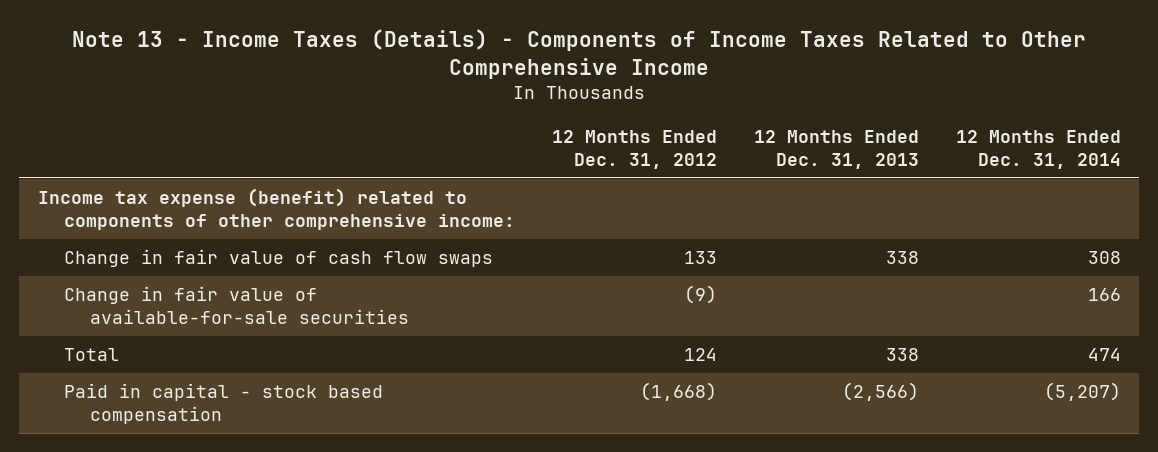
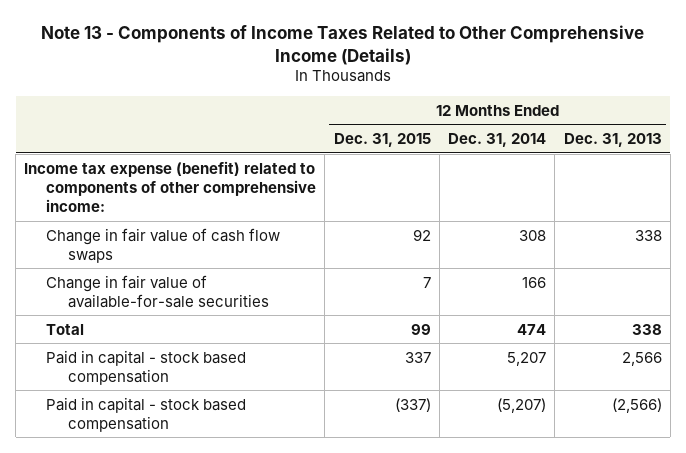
- Note 13 - Income Taxes (Details) - Components of Income Taxes Related to Other Comprehensive Income
+ Note 13 - Components of Income Taxes Related to Other Comprehensive Income (Details)
- | 12 Months Ended Dec. 31, 2012 | 12 Months Ended Dec. 31, 2013 | 12 Months Ended Dec. 31, 2014
+ | 12 Months Ended Dec. 31, 2015 | 12 Months Ended Dec. 31, 2014 | 12 Months Ended Dec. 31, 2013
+ Paid in capital - stock based compensation | 337 | 5,207 | 2,566

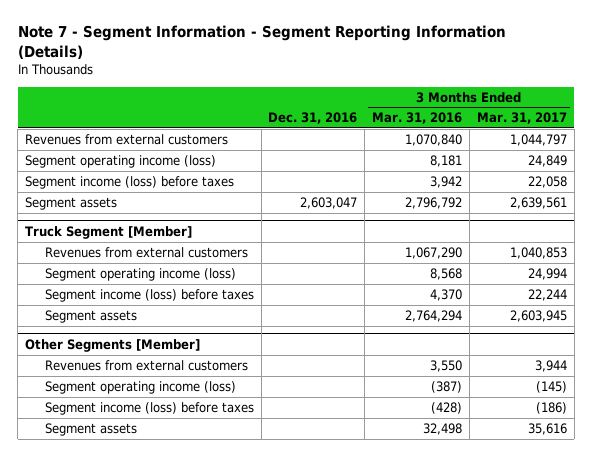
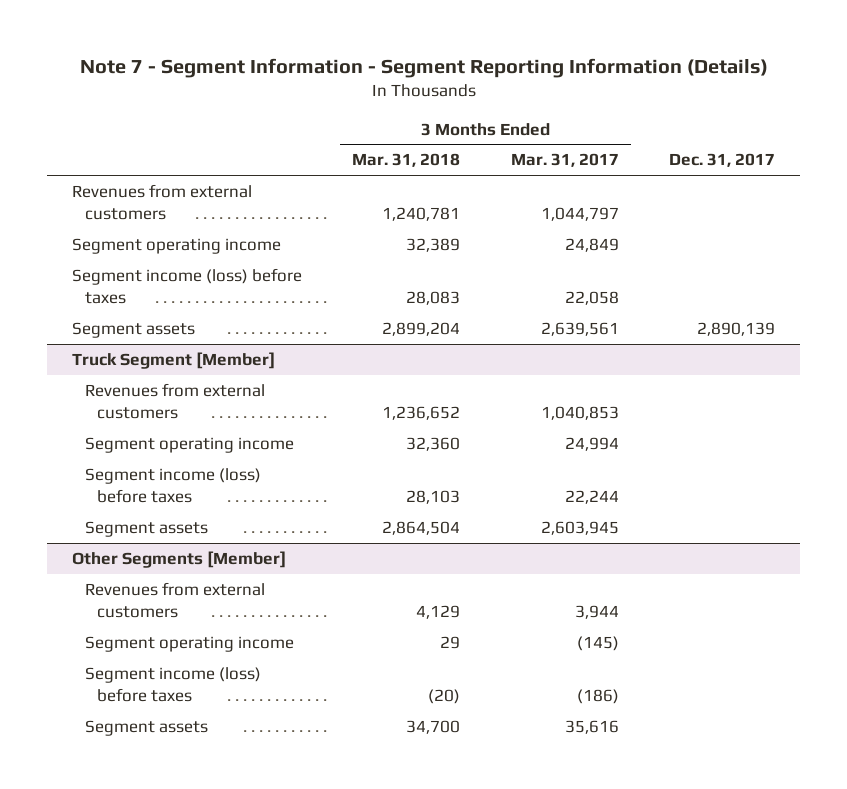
- | Dec. 31, 2016 | 3 Months Ended Mar. 31, 2016 | 3 Months Ended Mar. 31, 2017
+ | 3 Months Ended Mar. 31, 2018 | 3 Months Ended Mar. 31, 2017 | Dec. 31, 2017
- Segment operating income (loss) | | 8,181 | 24,849
+ Segment operating income | 32,389 | 24,849 |
@ Truck Segment [Member]
- Segment operating income (loss) | | 8,568 | 24,994
+ Segment operating income | 32,360 | 24,994 |
@ Other Segments [Member]
- Segment operating income (loss) | | (387) | (145)
+ Segment operating income | 29 | (145) |

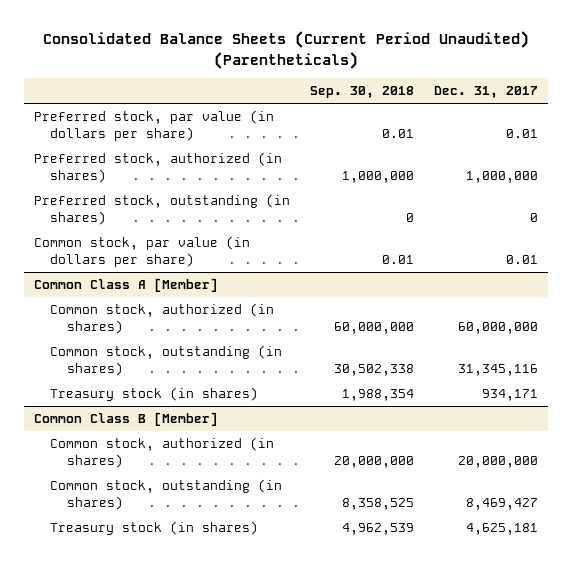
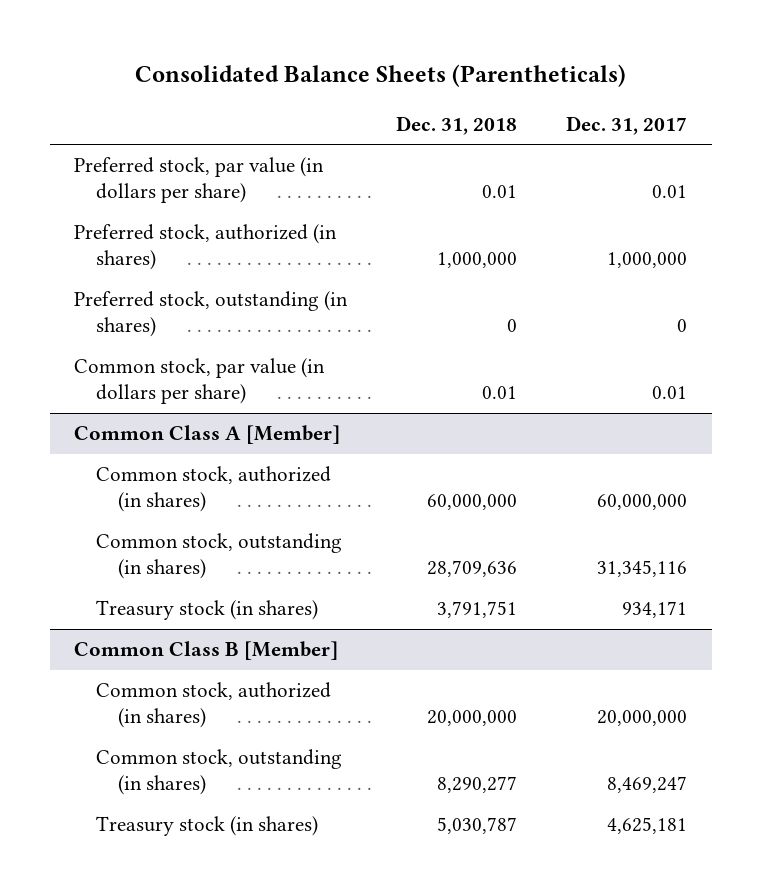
- Consolidated Balance Sheets (Current Period Unaudited) (Parentheticals)
+ Consolidated Balance Sheets (Parentheticals)
- | Sep. 30, 2018 | Dec. 31, 2017
+ | Dec. 31, 2018 | Dec. 31, 2017
@ Common Class B [Member]
- Common stock, outstanding (in shares) | 8,358,525 | 8,469,427
+ Common stock, outstanding (in shares) | 8,290,277 | 8,469,247

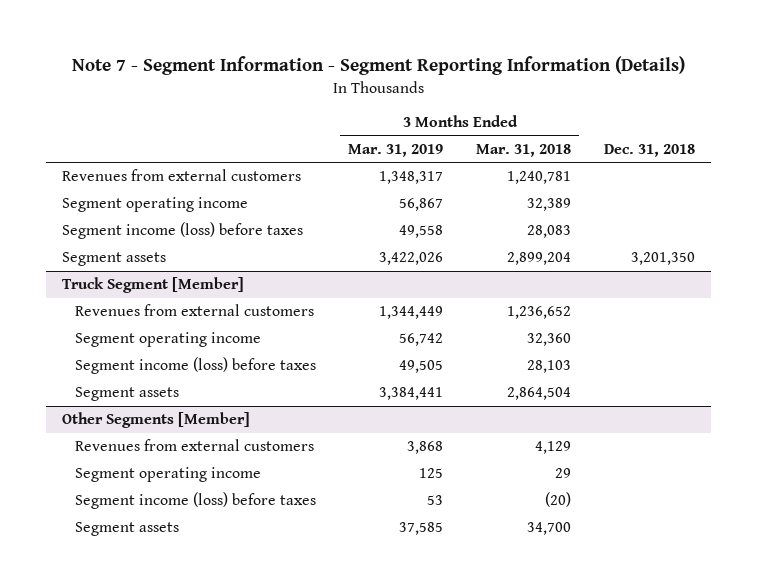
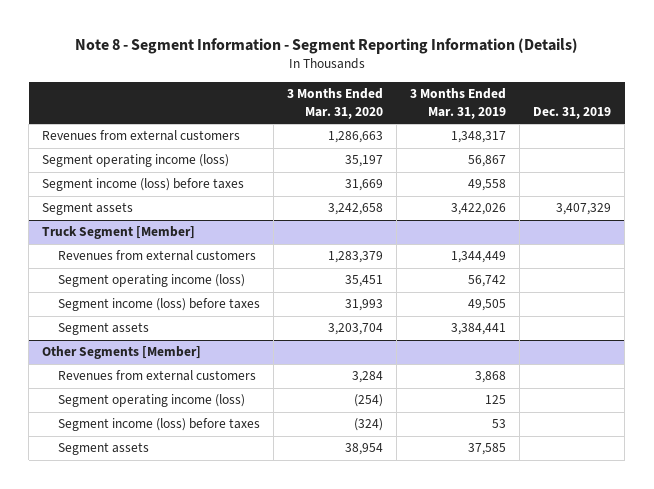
- Note 7 - Segment Information - Segment Reporting Information (Details)
+ Note 8 - Segment Information - Segment Reporting Information (Details)
- | 3 Months Ended Mar. 31, 2019 | 3 Months Ended Mar. 31, 2018 | Dec. 31, 2018
+ | 3 Months Ended Mar. 31, 2020 | 3 Months Ended Mar. 31, 2019 | Dec. 31, 2019
- Segment operating income | 56,867 | 32,389 |
+ Segment operating income (loss) | 35,197 | 56,867 |
@ Truck Segment [Member]
- Segment operating income | 56,742 | 32,360 |
+ Segment operating income (loss) | 35,451 | 56,742 |
@ Other Segments [Member]
- Segment operating income | 125 | 29 |
+ Segment operating income (loss) | (254) | 125 |

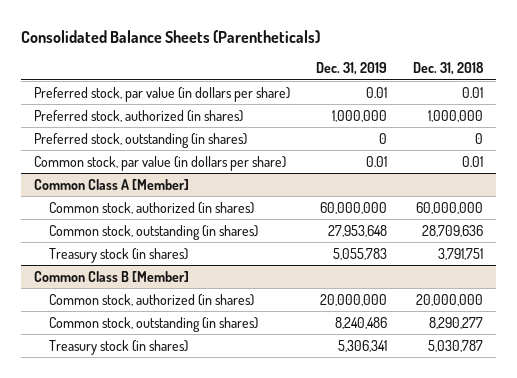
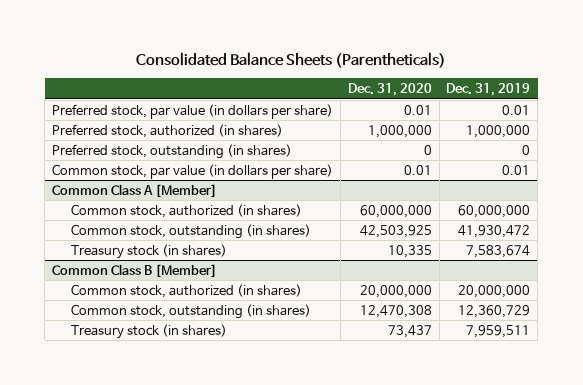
- | Dec. 31, 2019 | Dec. 31, 2018
+ | Dec. 31, 2020 | Dec. 31, 2019
@ Common Class A [Member]
- Common stock, outstanding (in shares) | 27,953,648 | 28,709,636
- Treasury stock (in shares) | 5,055,783 | 3,791,751
+ Common stock, outstanding (in shares) | 42,503,925 | 41,930,472
+ Treasury stock (in shares) | 10,335 | 7,583,674
@ Common Class B [Member]
- Common stock, outstanding (in shares) | 8,240,486 | 8,290,277
- Treasury stock (in shares) | 5,306,341 | 5,030,787
+ Common stock, outstanding (in shares) | 12,470,308 | 12,360,729
+ Treasury stock (in shares) | 73,437 | 7,959,511

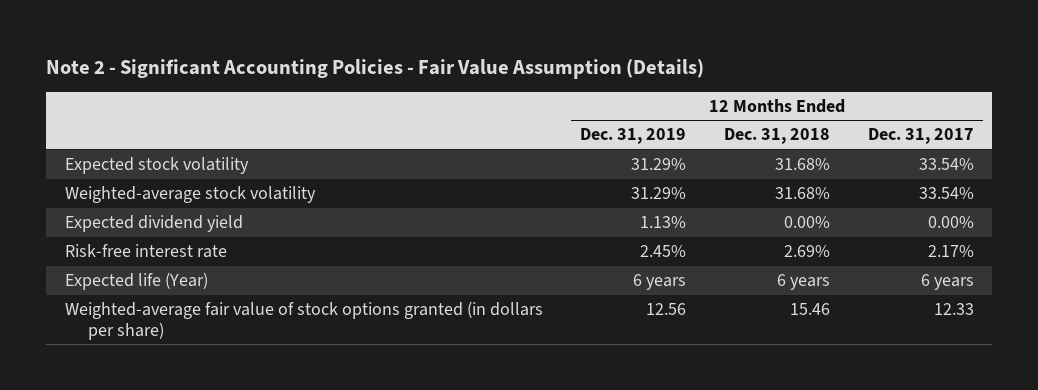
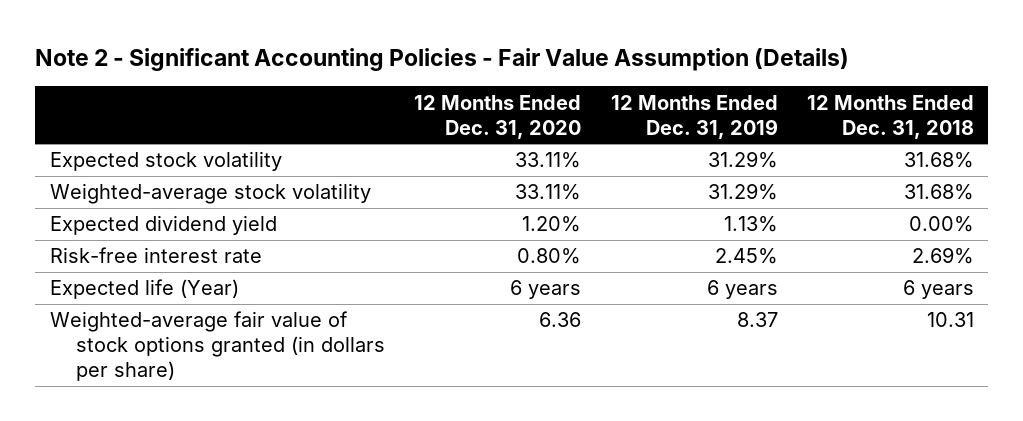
- | 12 Months Ended Dec. 31, 2019 | 12 Months Ended Dec. 31, 2018 | 12 Months Ended Dec. 31, 2017
+ | 12 Months Ended Dec. 31, 2020 | 12 Months Ended Dec. 31, 2019 | 12 Months Ended Dec. 31, 2018
- Weighted-average fair value of stock options granted (in dollars per share) | 12.56 | 15.46 | 12.33
+ Weighted-average fair value of stock options granted (in dollars per share) | 6.36 | 8.37 | 10.31

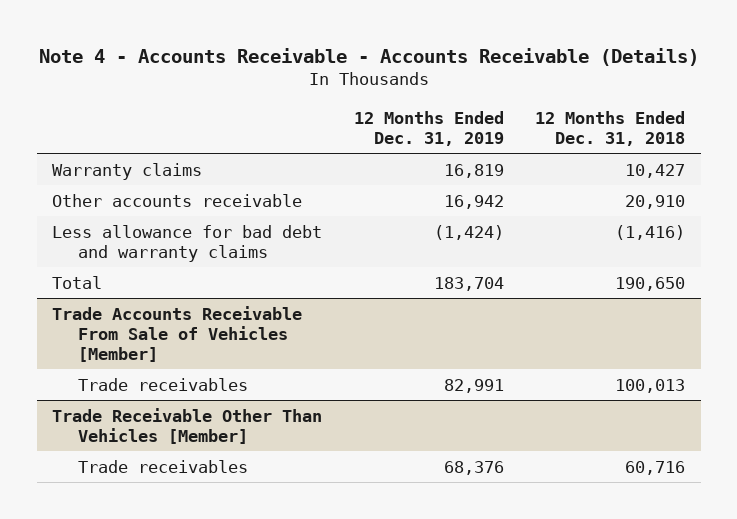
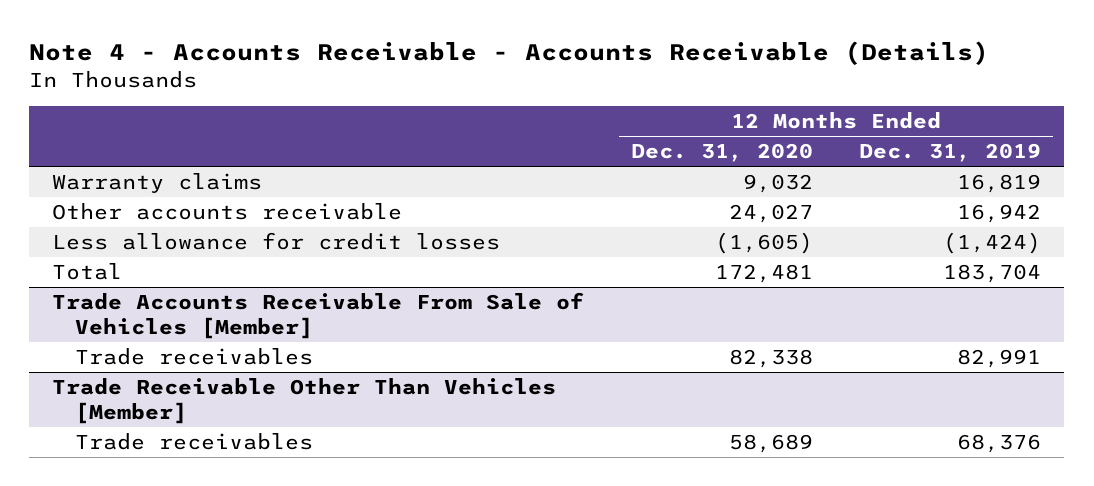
- | 12 Months Ended Dec. 31, 2019 | 12 Months Ended Dec. 31, 2018
+ | 12 Months Ended Dec. 31, 2020 | 12 Months Ended Dec. 31, 2019
- Less allowance for bad debt and warranty claims | (1,424) | (1,416)
+ Less allowance for credit losses | (1,605) | (1,424)

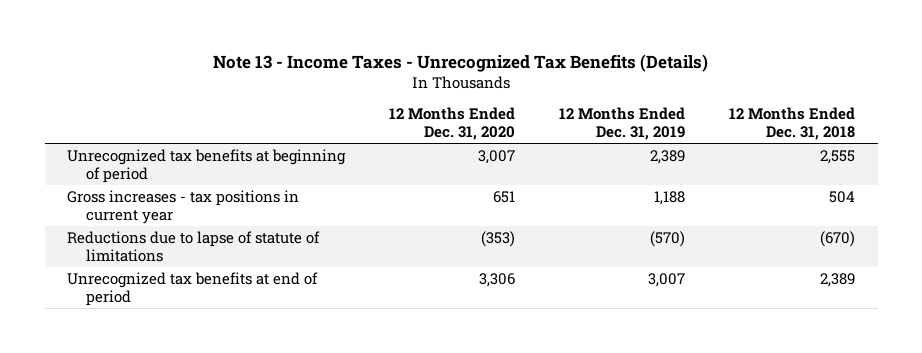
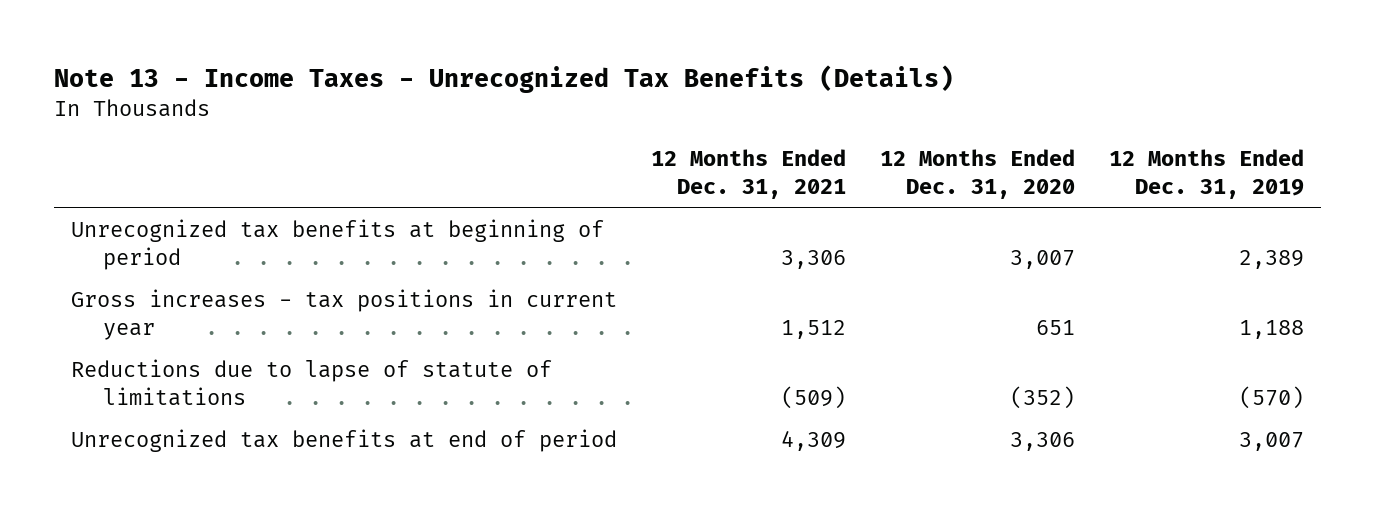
- | 12 Months Ended Dec. 31, 2020 | 12 Months Ended Dec. 31, 2019 | 12 Months Ended Dec. 31, 2018
+ | 12 Months Ended Dec. 31, 2021 | 12 Months Ended Dec. 31, 2020 | 12 Months Ended Dec. 31, 2019
- Reductions due to lapse of statute of limitations | (353) | (570) | (670)
+ Reductions due to lapse of statute of limitations | (509) | (352) | (570)

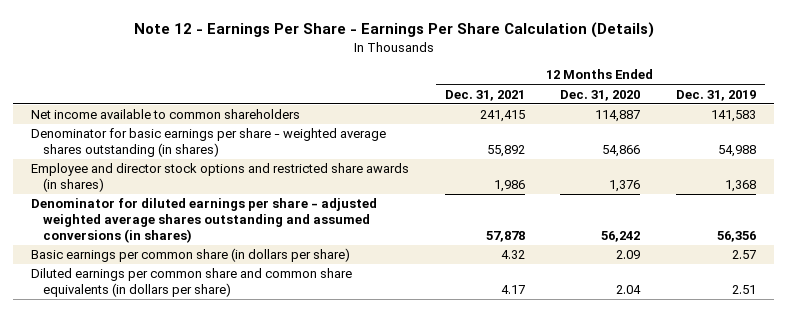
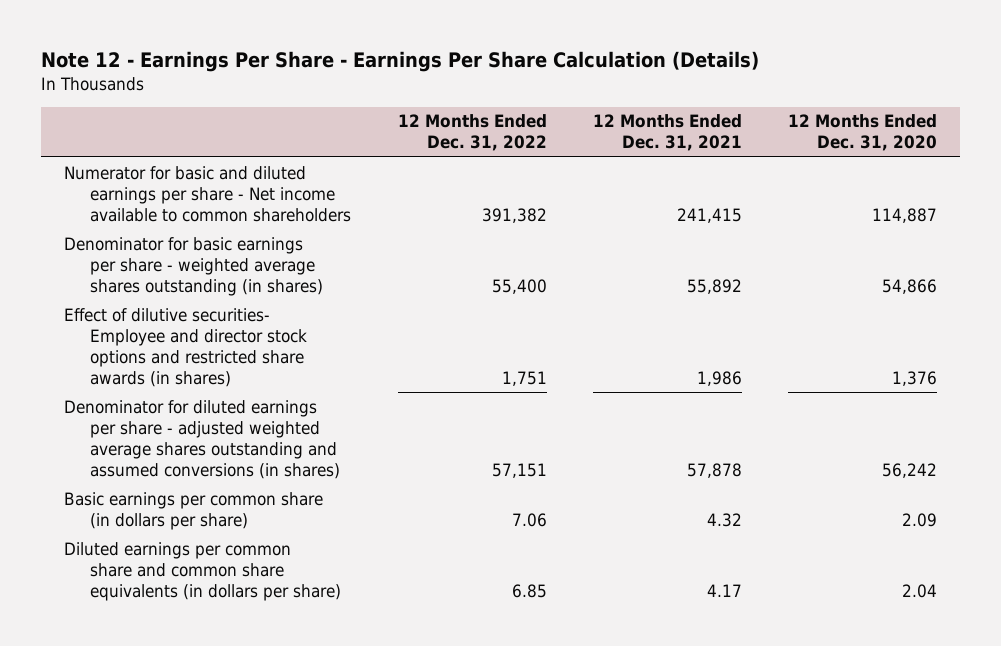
- | 12 Months Ended Dec. 31, 2021 | 12 Months Ended Dec. 31, 2020 | 12 Months Ended Dec. 31, 2019
+ | 12 Months Ended Dec. 31, 2022 | 12 Months Ended Dec. 31, 2021 | 12 Months Ended Dec. 31, 2020
- Net income available to common shareholders | 241,415 | 114,887 | 141,583
+ Numerator for basic and diluted earnings per share - Net income available to common shareholders | 391,382 | 241,415 | 114,887
- Employee and director stock options and restricted share awards (in shares) | 1,986 | 1,376 | 1,368
+ Effect of dilutive securities- Employee and director stock options and restricted share awards (in shares) | 1,751 | 1,986 | 1,376

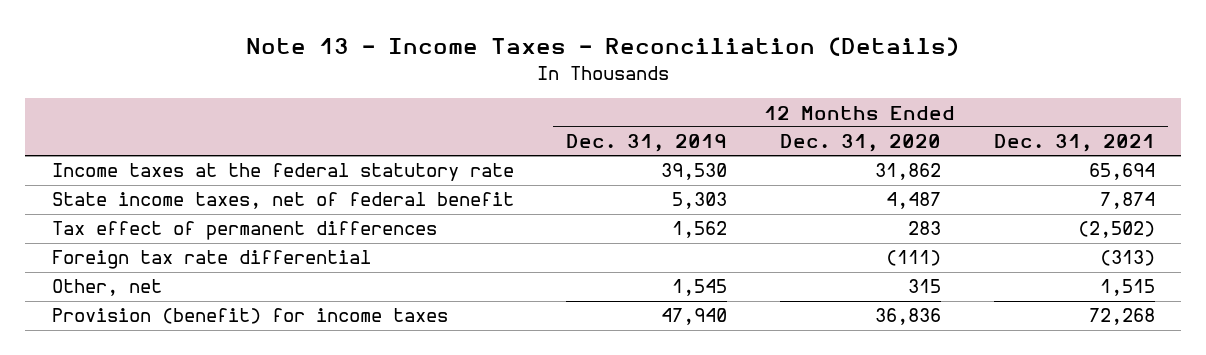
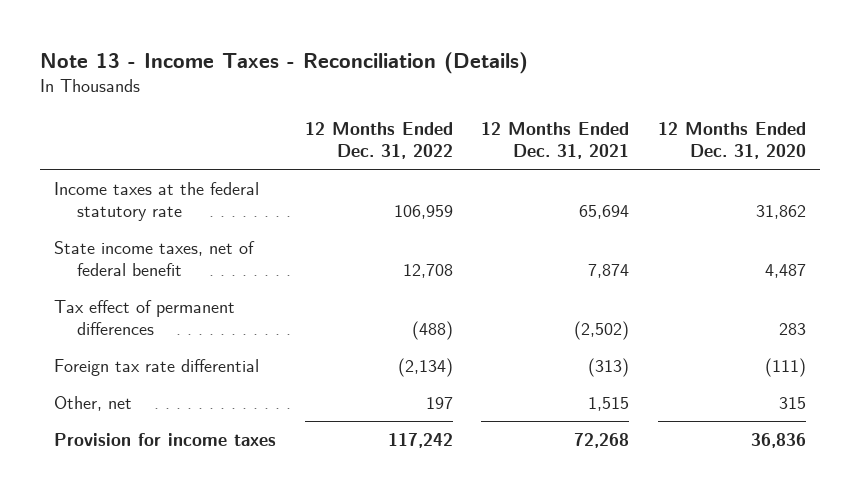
- | 12 Months Ended Dec. 31, 2019 | 12 Months Ended Dec. 31, 2020 | 12 Months Ended Dec. 31, 2021
+ | 12 Months Ended Dec. 31, 2022 | 12 Months Ended Dec. 31, 2021 | 12 Months Ended Dec. 31, 2020
- Provision (benefit) for income taxes | 47,940 | 36,836 | 72,268
+ Provision for income taxes | 117,242 | 72,268 | 36,836

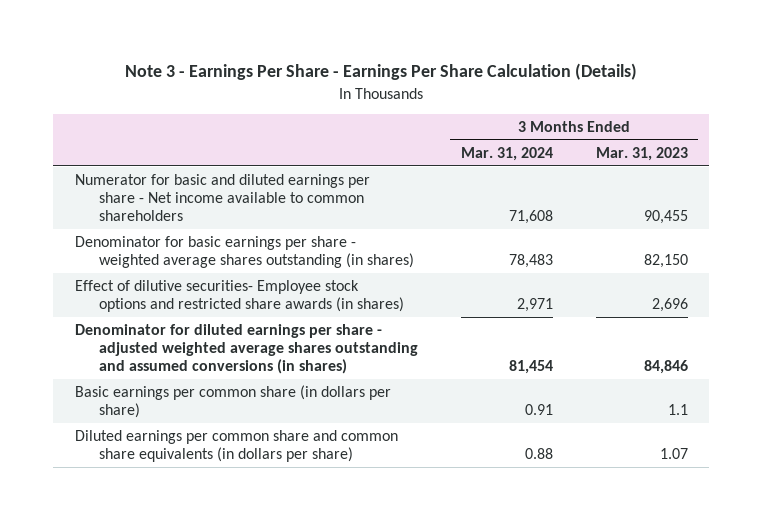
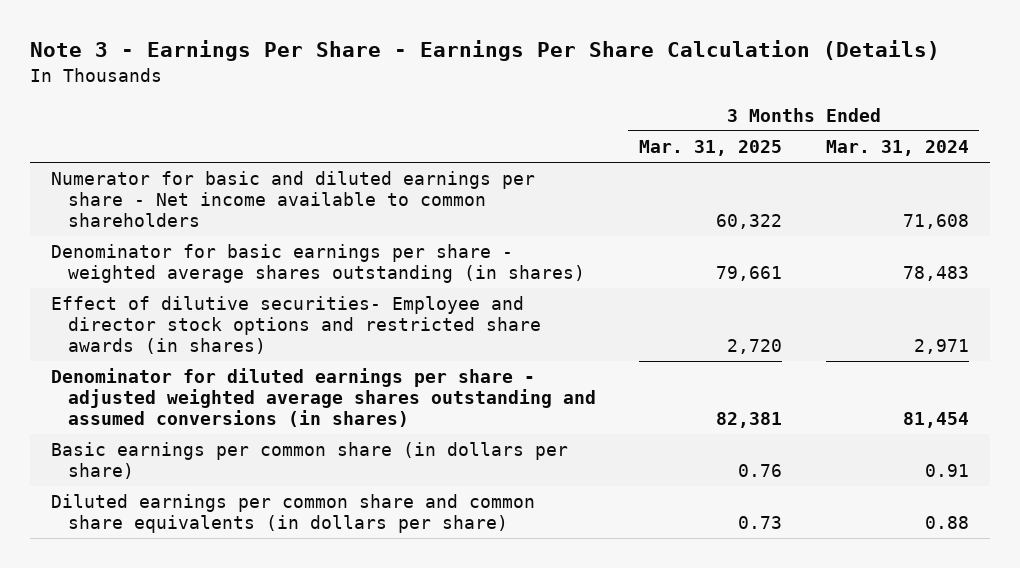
- | 3 Months Ended Mar. 31, 2024 | 3 Months Ended Mar. 31, 2023
+ | 3 Months Ended Mar. 31, 2025 | 3 Months Ended Mar. 31, 2024
- Effect of dilutive securities- Employee stock options and restricted share awards (in shares) | 2,971 | 2,696
+ Effect of dilutive securities- Employee and director stock options and restricted share awards (in shares) | 2,720 | 2,971

